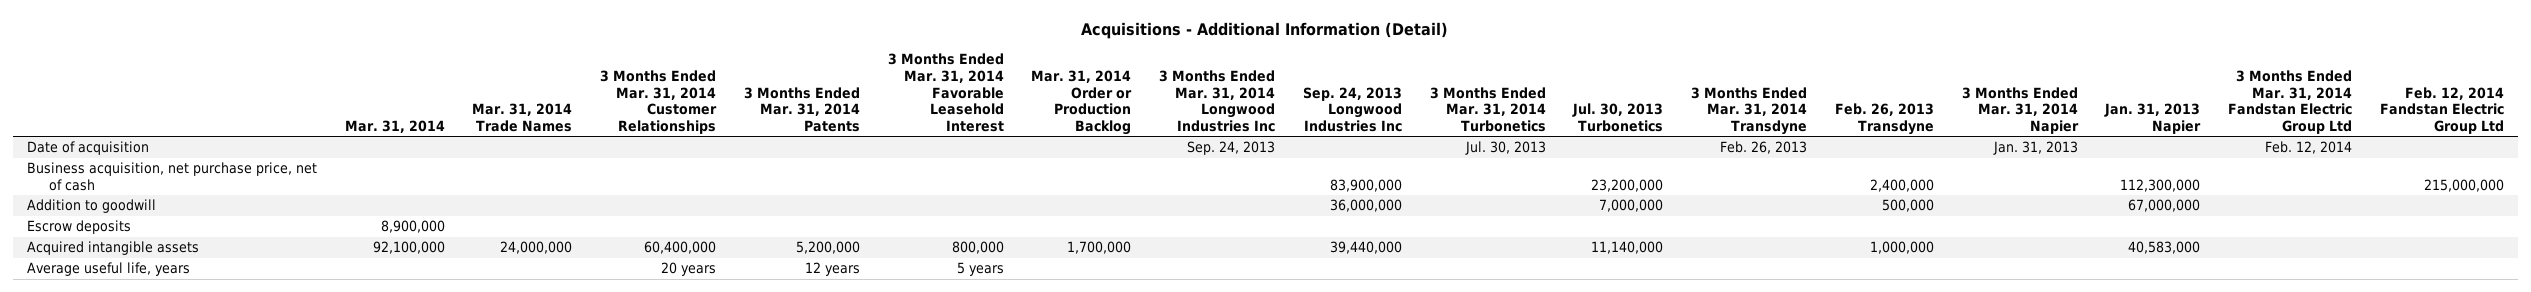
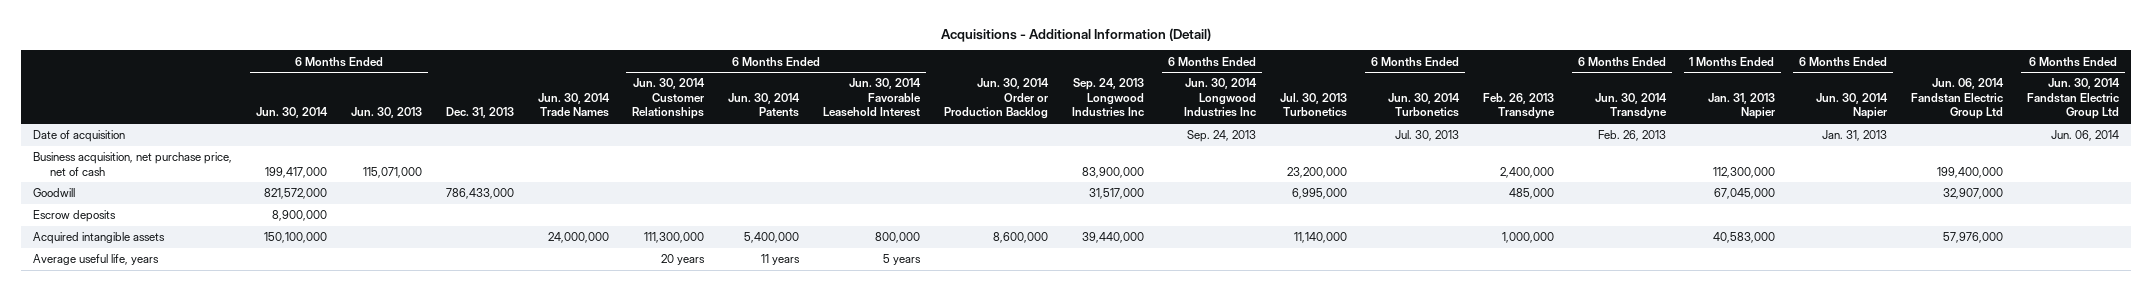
- | Mar. 31, 2014 | Mar. 31, 2014 Trade Names | 3 Months Ended Mar. 31, 2014 Customer Relationships | 3 Months Ended Mar. 31, 2014 Patents | 3 Months Ended Mar. 31, 2014 Favorable Leasehold Interest | Mar. 31, 2014 Order or Production Backlog | 3 Months Ended Mar. 31, 2014 Longwood Industries Inc | Sep. 24, 2013 Longwood Industries Inc | 3 Months Ended Mar. 31, 2014 Turbonetics | Jul. 30, 2013 Turbonetics | 3 Months Ended Mar. 31, 2014 Transdyne | Feb. 26, 2013 Transdyne | 3 Months Ended Mar. 31, 2014 Napier | Jan. 31, 2013 Napier | 3 Months Ended Mar. 31, 2014 Fandstan Electric Group Ltd | Feb. 12, 2014 Fandstan Electric Group Ltd
+ | 6 Months Ended Jun. 30, 2014 | 6 Months Ended Jun. 30, 2013 | Dec. 31, 2013 | Jun. 30, 2014 Trade Names | 6 Months Ended Jun. 30, 2014 Customer Relationships | 6 Months Ended Jun. 30, 2014 Patents | 6 Months Ended Jun. 30, 2014 Favorable Leasehold Interest | Jun. 30, 2014 Order or Production Backlog | Sep. 24, 2013 Longwood Industries Inc | 6 Months Ended Jun. 30, 2014 Longwood Industries Inc | Jul. 30, 2013 Turbonetics | 6 Months Ended Jun. 30, 2014 Turbonetics | Feb. 26, 2013 Transdyne | 6 Months Ended Jun. 30, 2014 Transdyne | 1 Months Ended Jan. 31, 2013 Napier | 6 Months Ended Jun. 30, 2014 Napier | Jun. 06, 2014 Fandstan Electric Group Ltd | 6 Months Ended Jun. 30, 2014 Fandstan Electric Group Ltd
- Addition to goodwill | | | | | | | | 36,000,000 | | 7,000,000 | | 500,000 | | 67,000,000 | |
+ Goodwill | 821,572,000 | | 786,433,000 | | | | | | 31,517,000 | | 6,995,000 | | 485,000 | | 67,045,000 | | 32,907,000 |

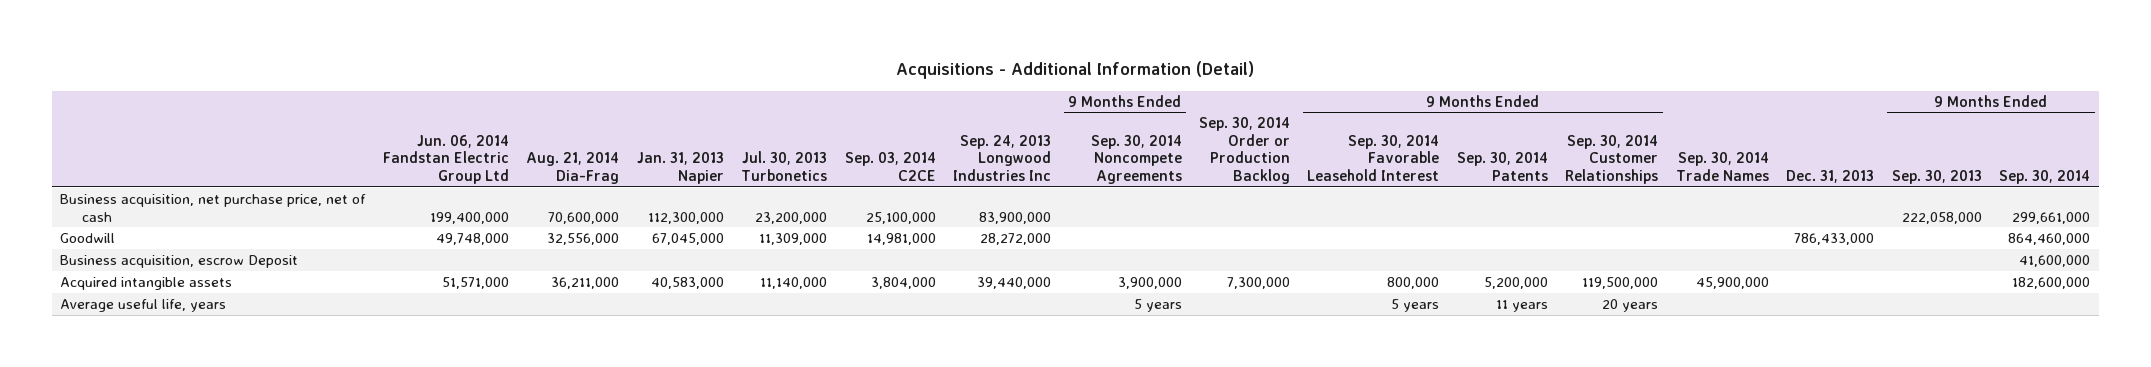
- | 6 Months Ended Jun. 30, 2014 | 6 Months Ended Jun. 30, 2013 | Dec. 31, 2013 | Jun. 30, 2014 Trade Names | 6 Months Ended Jun. 30, 2014 Customer Relationships | 6 Months Ended Jun. 30, 2014 Patents | 6 Months Ended Jun. 30, 2014 Favorable Leasehold Interest | Jun. 30, 2014 Order or Production Backlog | Sep. 24, 2013 Longwood Industries Inc | 6 Months Ended Jun. 30, 2014 Longwood Industries Inc | Jul. 30, 2013 Turbonetics | 6 Months Ended Jun. 30, 2014 Turbonetics | Feb. 26, 2013 Transdyne | 6 Months Ended Jun. 30, 2014 Transdyne | 1 Months Ended Jan. 31, 2013 Napier | 6 Months Ended Jun. 30, 2014 Napier | Jun. 06, 2014 Fandstan Electric Group Ltd | 6 Months Ended Jun. 30, 2014 Fandstan Electric Group Ltd
+ | Jun. 06, 2014 Fandstan Electric Group Ltd | Aug. 21, 2014 Dia-Frag | Jan. 31, 2013 Napier | Jul. 30, 2013 Turbonetics | Sep. 03, 2014 C2CE | Sep. 24, 2013 Longwood Industries Inc | 9 Months Ended Sep. 30, 2014 Noncompete Agreements | Sep. 30, 2014 Order or Production Backlog | 9 Months Ended Sep. 30, 2014 Favorable Leasehold Interest | 9 Months Ended Sep. 30, 2014 Patents | 9 Months Ended Sep. 30, 2014 Customer Relationships | Sep. 30, 2014 Trade Names | Dec. 31, 2013 | 9 Months Ended Sep. 30, 2013 | 9 Months Ended Sep. 30, 2014
- Date of acquisition | | | | | | | | | | Sep. 24, 2013 | | Jul. 30, 2013 | | Feb. 26, 2013 | | Jan. 31, 2013 | | Jun. 06, 2014
- Goodwill | 821,572,000 | | 786,433,000 | | | | | | 31,517,000 | | 6,995,000 | | 485,000 | | 67,045,000 | | 32,907,000 |
- Escrow deposits | 8,900,000 | | | | | | | | | | | | | | | | |
- Acquired intangible assets | 150,100,000 | | | 24,000,000 | 111,300,000 | 5,400,000 | 800,000 | 8,600,000 | 39,440,000 | | 11,140,000 | | 1,000,000 | | 40,583,000 | | 57,976,000 |
+ Goodwill | 49,748,000 | 32,556,000 | 67,045,000 | 11,309,000 | 14,981,000 | 28,272,000 | | | | | | | 786,433,000 | | 864,460,000
+ Business acquisition, escrow Deposit | | | | | | | | | | | | | | | 41,600,000
+ Acquired intangible assets | 51,571,000 | 36,211,000 | 40,583,000 | 11,140,000 | 3,804,000 | 39,440,000 | 3,900,000 | 7,300,000 | 800,000 | 5,200,000 | 119,500,000 | 45,900,000 | | | 182,600,000

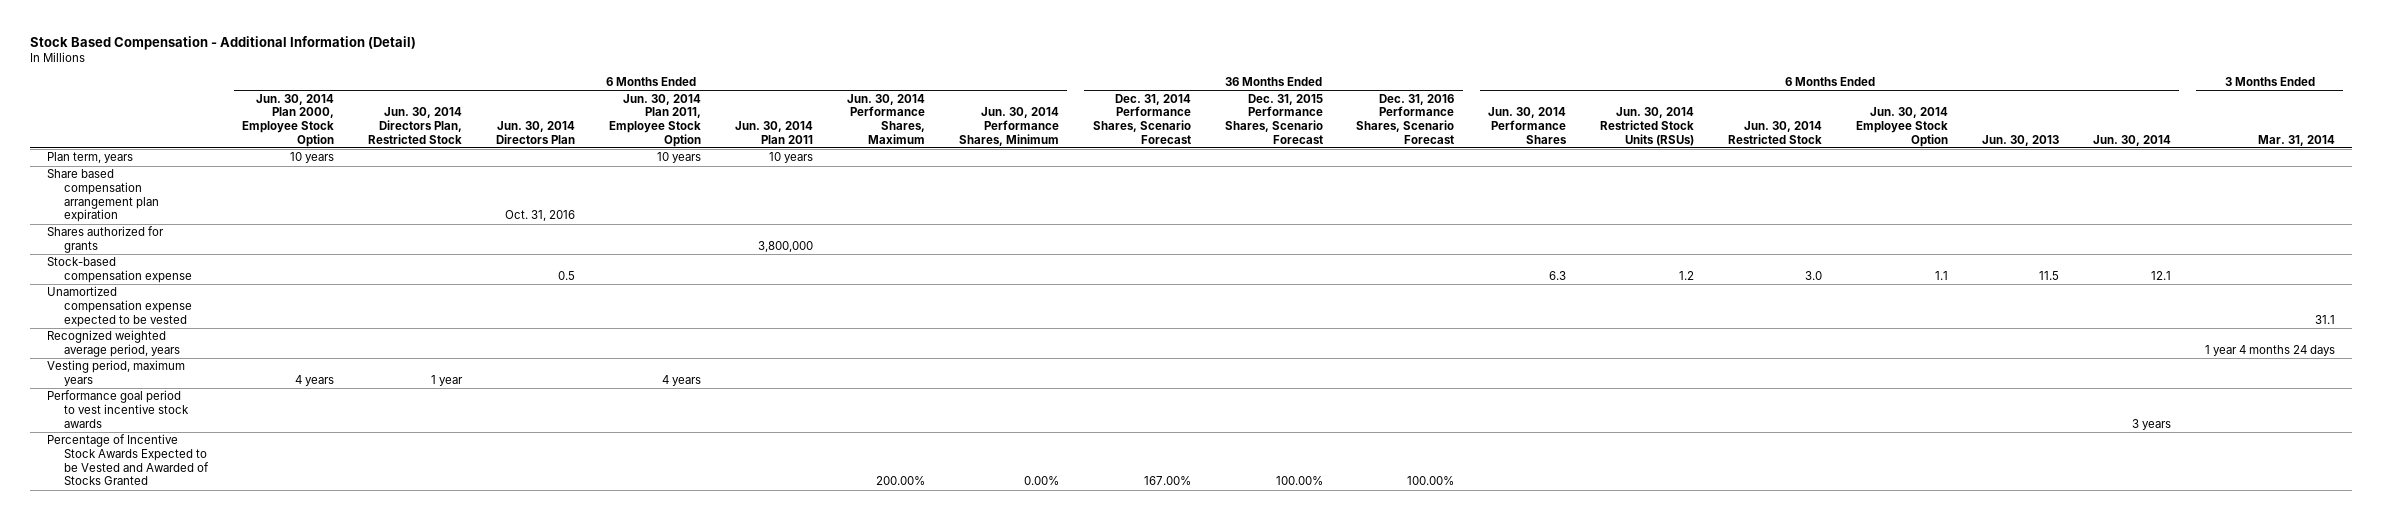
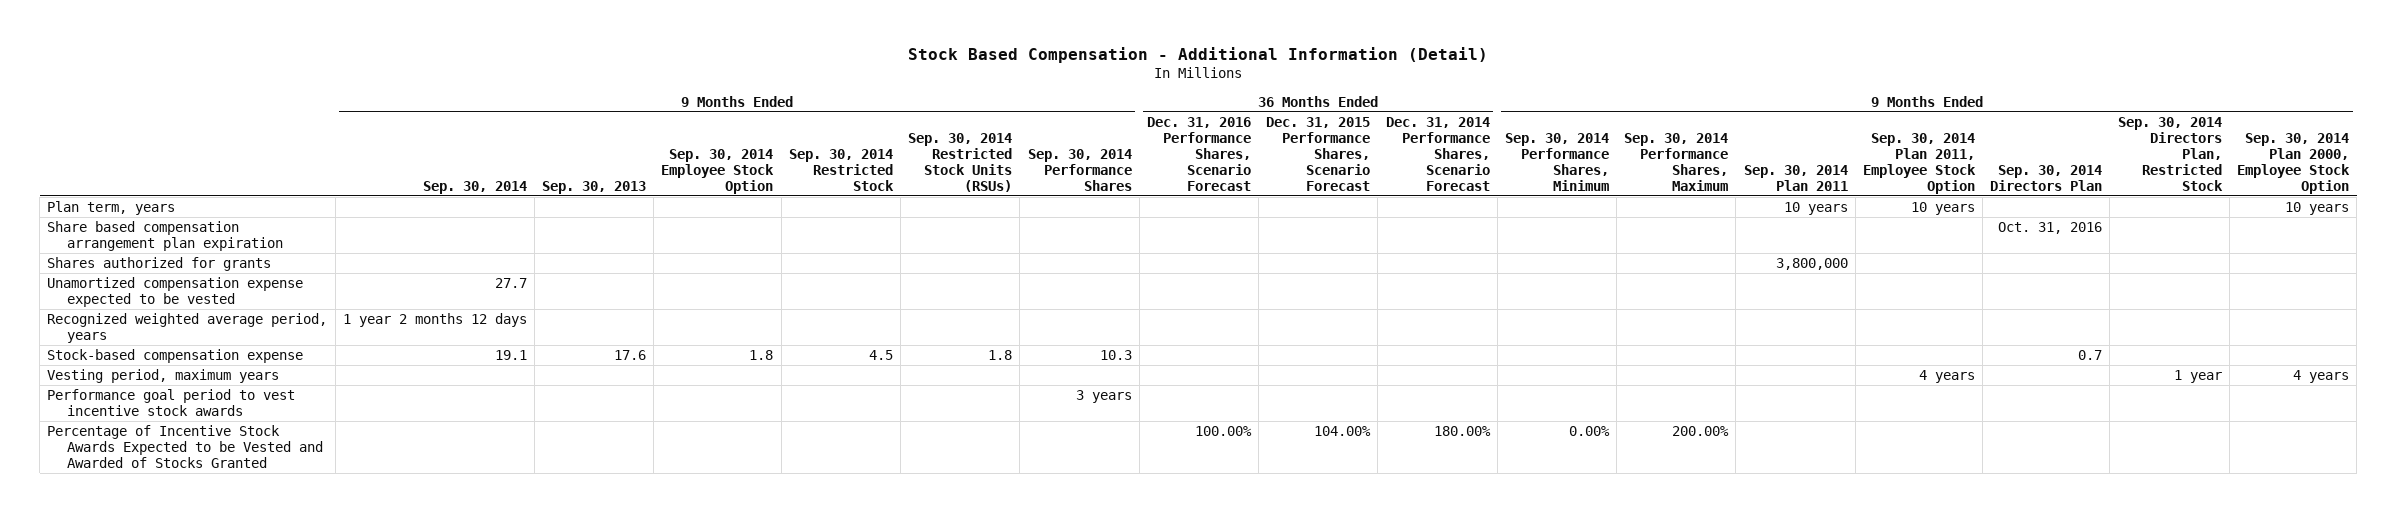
- | 6 Months Ended Jun. 30, 2014 Plan 2000, Employee Stock Option | 6 Months Ended Jun. 30, 2014 Directors Plan, Restricted Stock | 6 Months Ended Jun. 30, 2014 Directors Plan | 6 Months Ended Jun. 30, 2014 Plan 2011, Employee Stock Option | 6 Months Ended Jun. 30, 2014 Plan 2011 | 6 Months Ended Jun. 30, 2014 Performance Shares, Maximum | 6 Months Ended Jun. 30, 2014 Performance Shares, Minimum | 36 Months Ended Dec. 31, 2014 Performance Shares, Scenario Forecast | 36 Months Ended Dec. 31, 2015 Performance Shares, Scenario Forecast | 36 Months Ended Dec. 31, 2016 Performance Shares, Scenario Forecast | 6 Months Ended Jun. 30, 2014 Performance Shares | 6 Months Ended Jun. 30, 2014 Restricted Stock Units (RSUs) | 6 Months Ended Jun. 30, 2014 Restricted Stock | 6 Months Ended Jun. 30, 2014 Employee Stock Option | 6 Months Ended Jun. 30, 2013 | 6 Months Ended Jun. 30, 2014 | 3 Months Ended Mar. 31, 2014
+ | 9 Months Ended Sep. 30, 2014 | 9 Months Ended Sep. 30, 2013 | 9 Months Ended Sep. 30, 2014 Employee Stock Option | 9 Months Ended Sep. 30, 2014 Restricted Stock | 9 Months Ended Sep. 30, 2014 Restricted Stock Units (RSUs) | 9 Months Ended Sep. 30, 2014 Performance Shares | 36 Months Ended Dec. 31, 2016 Performance Shares, Scenario Forecast | 36 Months Ended Dec. 31, 2015 Performance Shares, Scenario Forecast | 36 Months Ended Dec. 31, 2014 Performance Shares, Scenario Forecast | 9 Months Ended Sep. 30, 2014 Performance Shares, Minimum | 9 Months Ended Sep. 30, 2014 Performance Shares, Maximum | 9 Months Ended Sep. 30, 2014 Plan 2011 | 9 Months Ended Sep. 30, 2014 Plan 2011, Employee Stock Option | 9 Months Ended Sep. 30, 2014 Directors Plan | 9 Months Ended Sep. 30, 2014 Directors Plan, Restricted Stock | 9 Months Ended Sep. 30, 2014 Plan 2000, Employee Stock Option
moved down: Stock-based compensation expense | 19.1 | 17.6 | 1.8 | 4.5 | 1.8 | 10.3 | | | | | | | | 0.7 | |
- Percentage of Incentive Stock Awards Expected to be Vested and Awarded of Stocks Granted | | | | | | 200.00% | 0.00% | 167.00% | 100.00% | 100.00% | | | | | | |
+ Percentage of Incentive Stock Awards Expected to be Vested and Awarded of Stocks Granted | | | | | | | 100.00% | 104.00% | 180.00% | 0.00% | 200.00% | | | | |

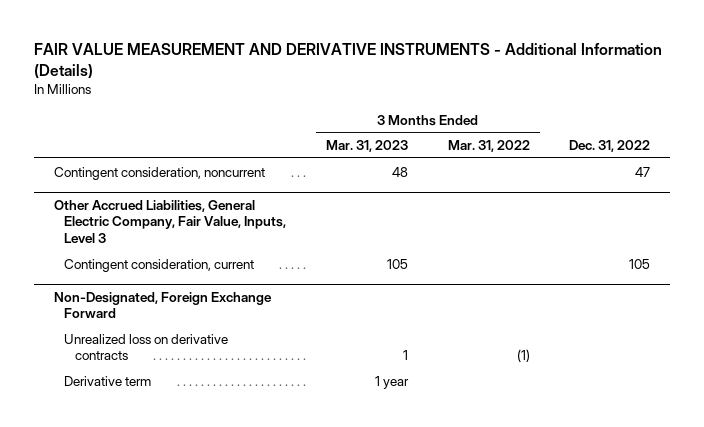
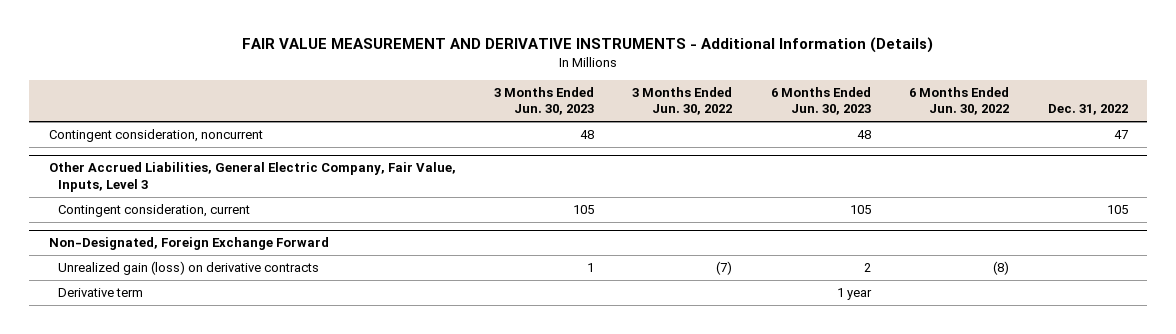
- | 3 Months Ended Mar. 31, 2023 | 3 Months Ended Mar. 31, 2022 | Dec. 31, 2022
+ | 3 Months Ended Jun. 30, 2023 | 3 Months Ended Jun. 30, 2022 | 6 Months Ended Jun. 30, 2023 | 6 Months Ended Jun. 30, 2022 | Dec. 31, 2022
@ Non-Designated, Foreign Exchange Forward
- Unrealized loss on derivative contracts | 1 | (1) |
+ Unrealized gain (loss) on derivative contracts | 1 | (7) | 2 | (8) |

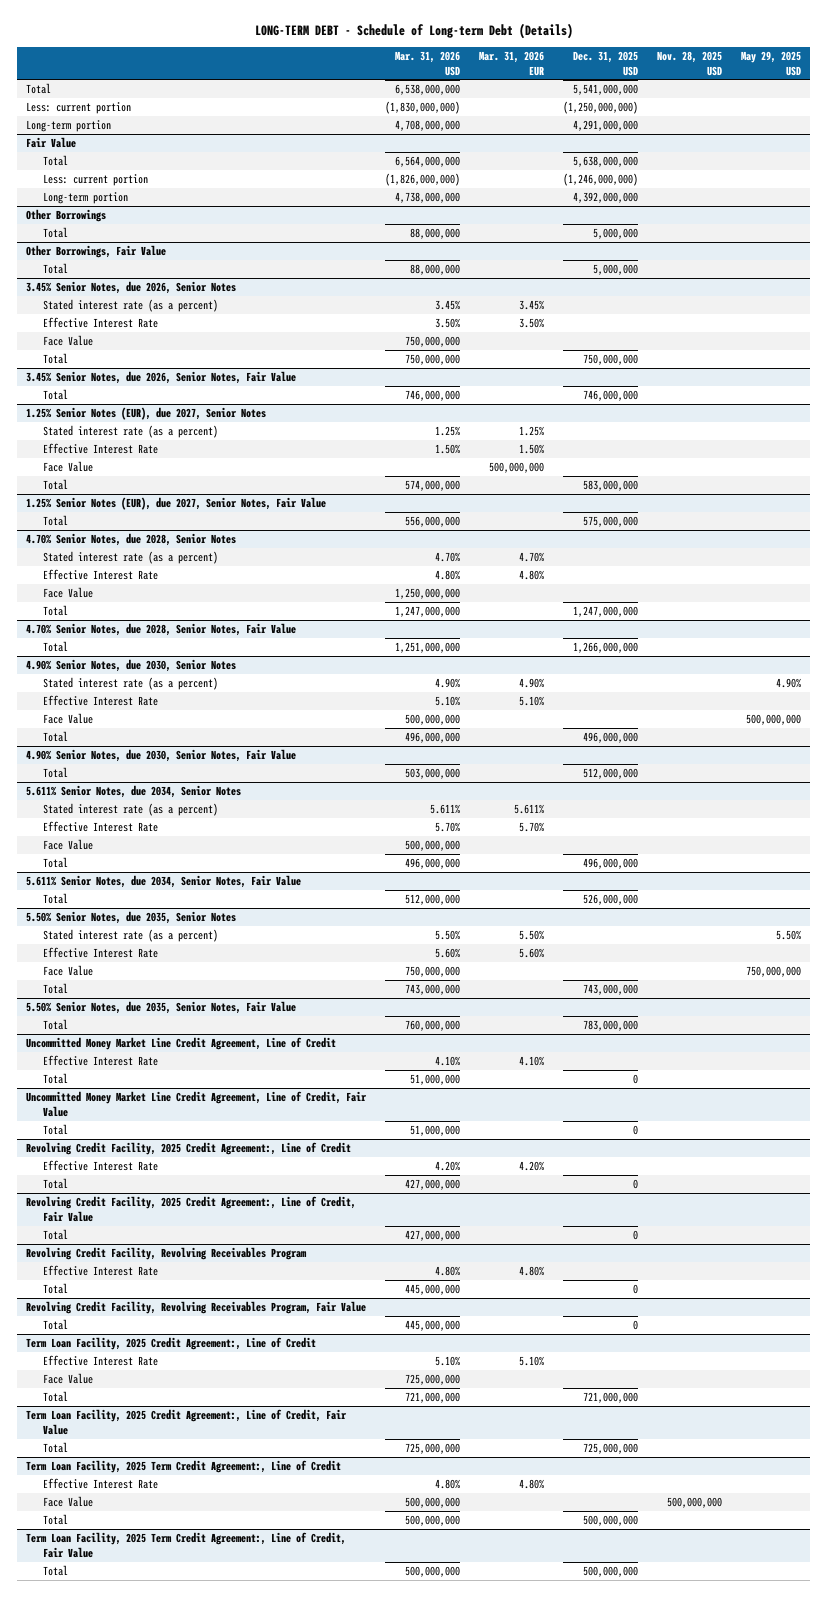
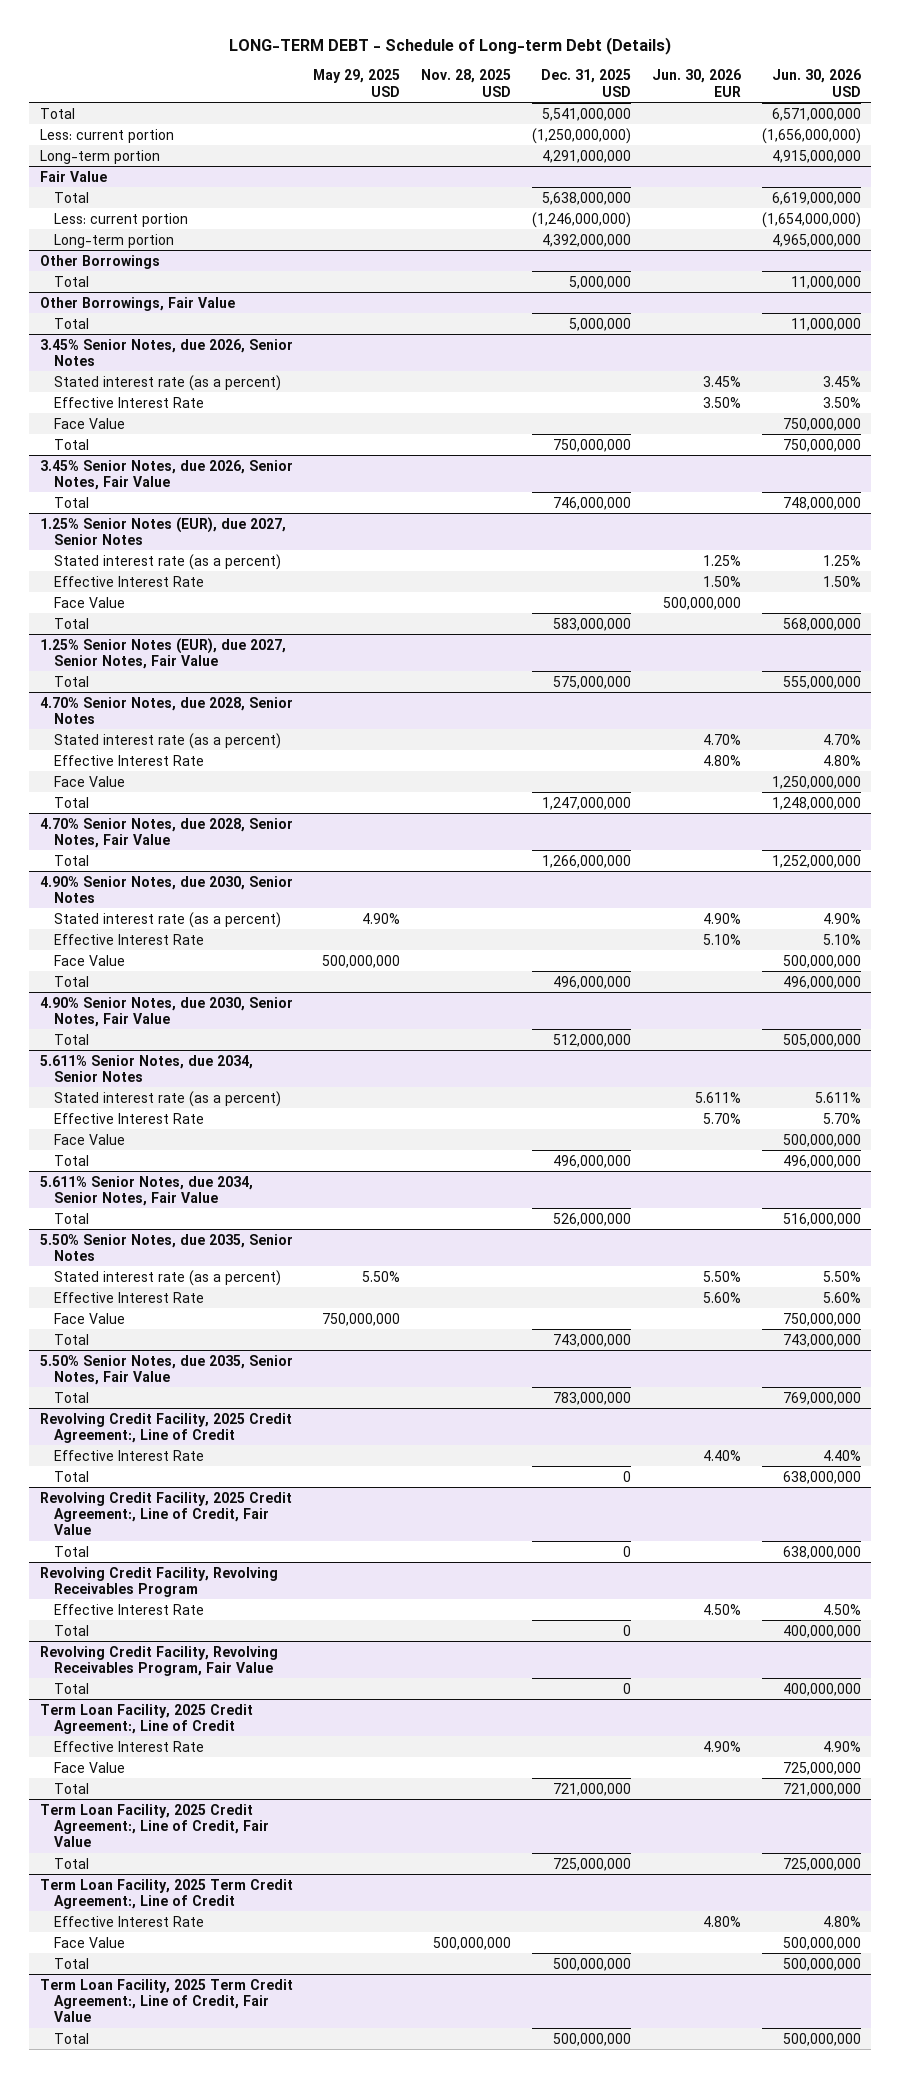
- | Mar. 31, 2026 USD | Mar. 31, 2026 EUR | Dec. 31, 2025 USD | Nov. 28, 2025 USD | May 29, 2025 USD
+ | May 29, 2025 USD | Nov. 28, 2025 USD | Dec. 31, 2025 USD | Jun. 30, 2026 EUR | Jun. 30, 2026 USD
- Uncommitted Money Market Line Credit Agreement, Line of Credit
- Effective Interest Rate | 4.10% | 4.10% | | |
- Total | 51,000,000 | | 0 | |
- Uncommitted Money Market Line Credit Agreement, Line of Credit, Fair Value
- Total | 51,000,000 | | 0 | |

